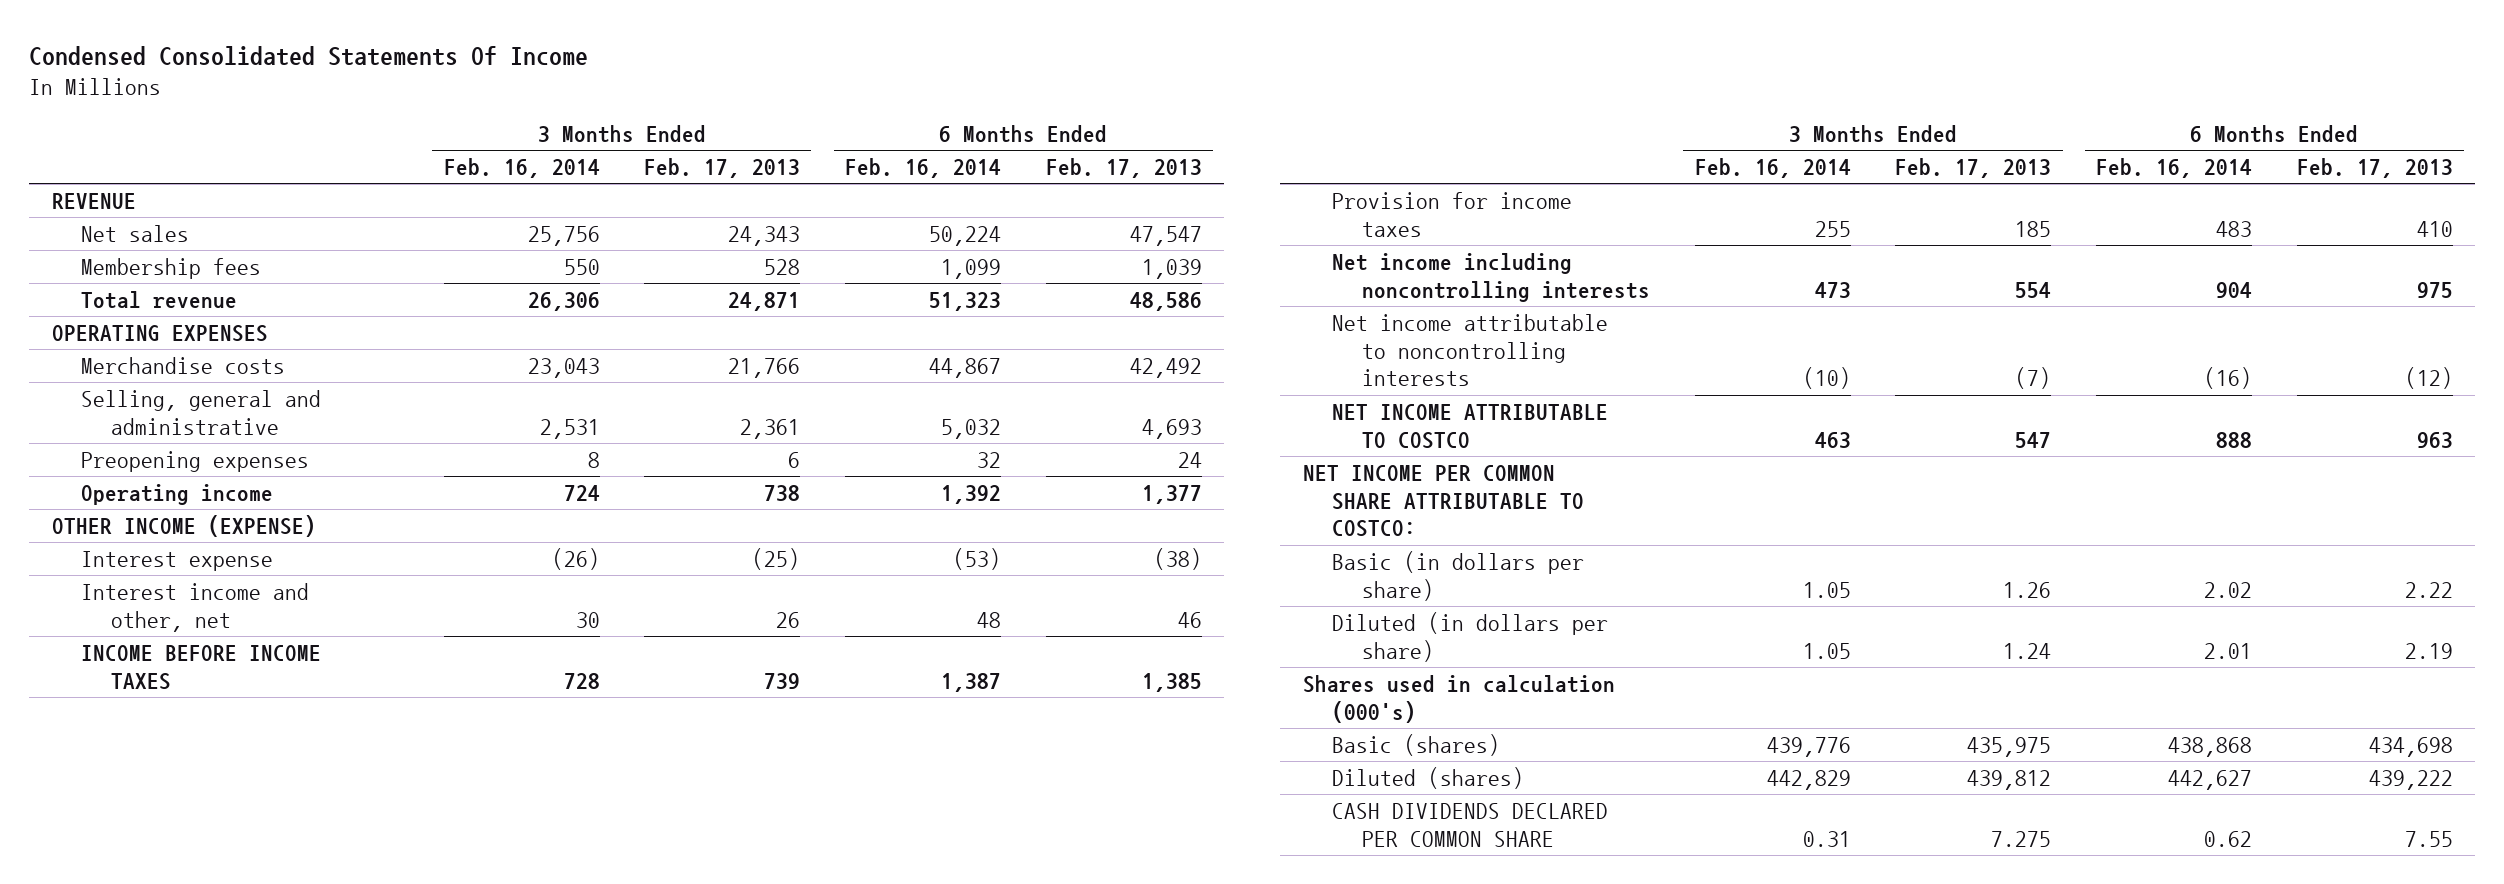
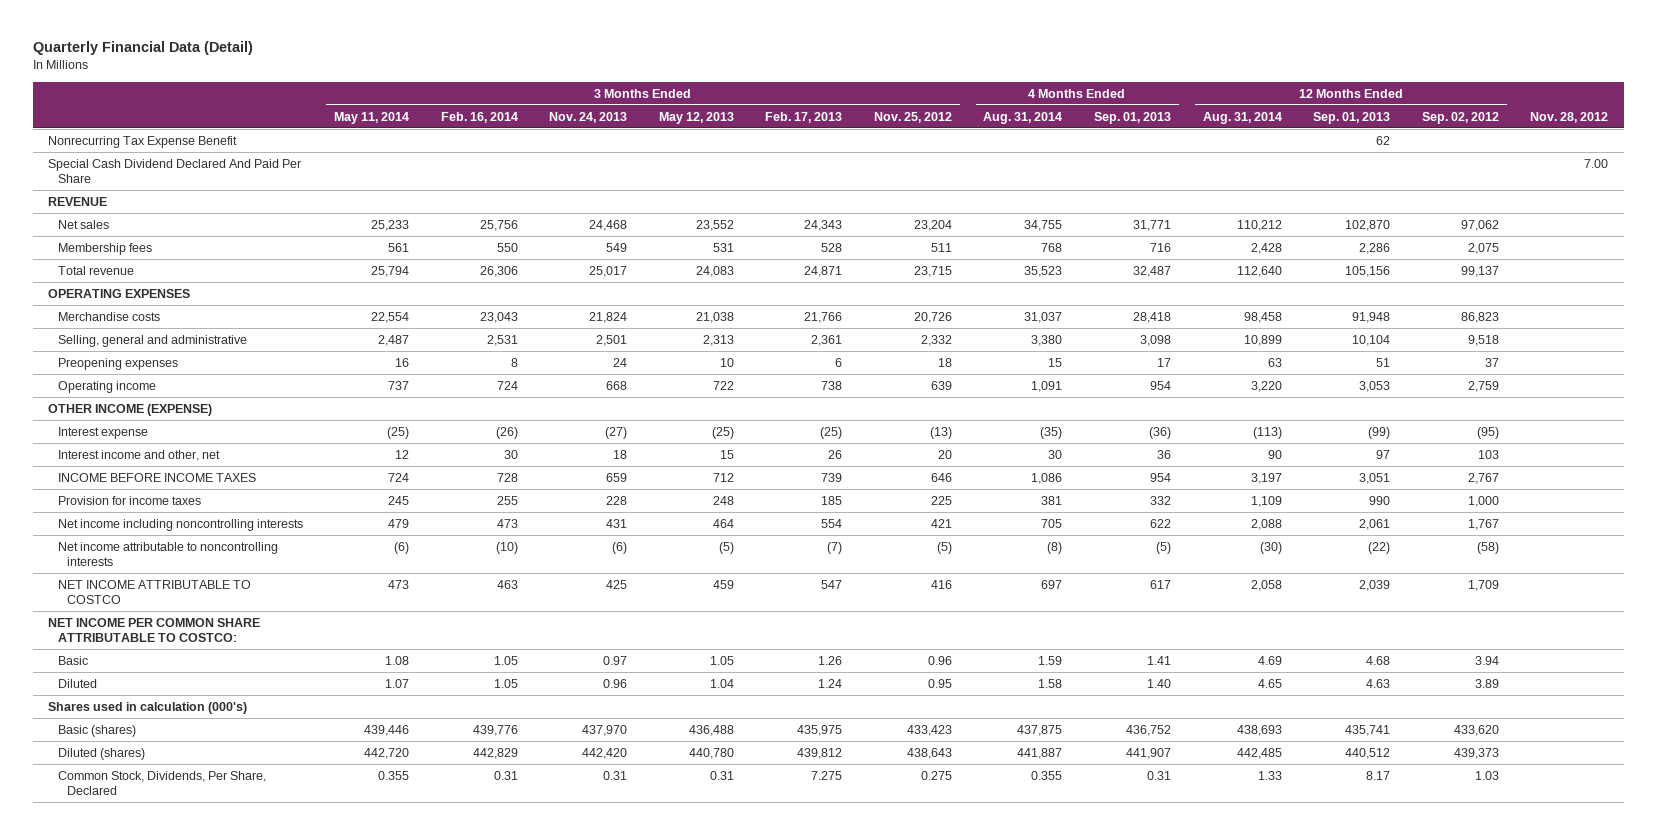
- Condensed Consolidated Statements Of Income
+ Quarterly Financial Data (Detail)
- | 3 Months Ended Feb. 16, 2014 | 3 Months Ended Feb. 17, 2013 | 6 Months Ended Feb. 16, 2014 | 6 Months Ended Feb. 17, 2013
+ | 3 Months Ended May 11, 2014 | 3 Months Ended Feb. 16, 2014 | 3 Months Ended Nov. 24, 2013 | 3 Months Ended May 12, 2013 | 3 Months Ended Feb. 17, 2013 | 3 Months Ended Nov. 25, 2012 | 4 Months Ended Aug. 31, 2014 | 4 Months Ended Sep. 01, 2013 | 12 Months Ended Aug. 31, 2014 | 12 Months Ended Sep. 01, 2013 | 12 Months Ended Sep. 02, 2012 | Nov. 28, 2012
+ Nonrecurring Tax Expense Benefit | | | | | | | | | | 62 | |
+ Special Cash Dividend Declared And Paid Per Share | | | | | | | | | | | | 7.00
- Basic (in dollars per share) | 1.05 | 1.26 | 2.02 | 2.22
- Diluted (in dollars per share) | 1.05 | 1.24 | 2.01 | 2.19
+ Basic | 1.08 | 1.05 | 0.97 | 1.05 | 1.26 | 0.96 | 1.59 | 1.41 | 4.69 | 4.68 | 3.94 |
+ Diluted | 1.07 | 1.05 | 0.96 | 1.04 | 1.24 | 0.95 | 1.58 | 1.40 | 4.65 | 4.63 | 3.89 |
- CASH DIVIDENDS DECLARED PER COMMON SHARE | 0.31 | 7.275 | 0.62 | 7.55
+ Common Stock, Dividends, Per Share, Declared | 0.355 | 0.31 | 0.31 | 0.31 | 7.275 | 0.275 | 0.355 | 0.31 | 1.33 | 8.17 | 1.03 |

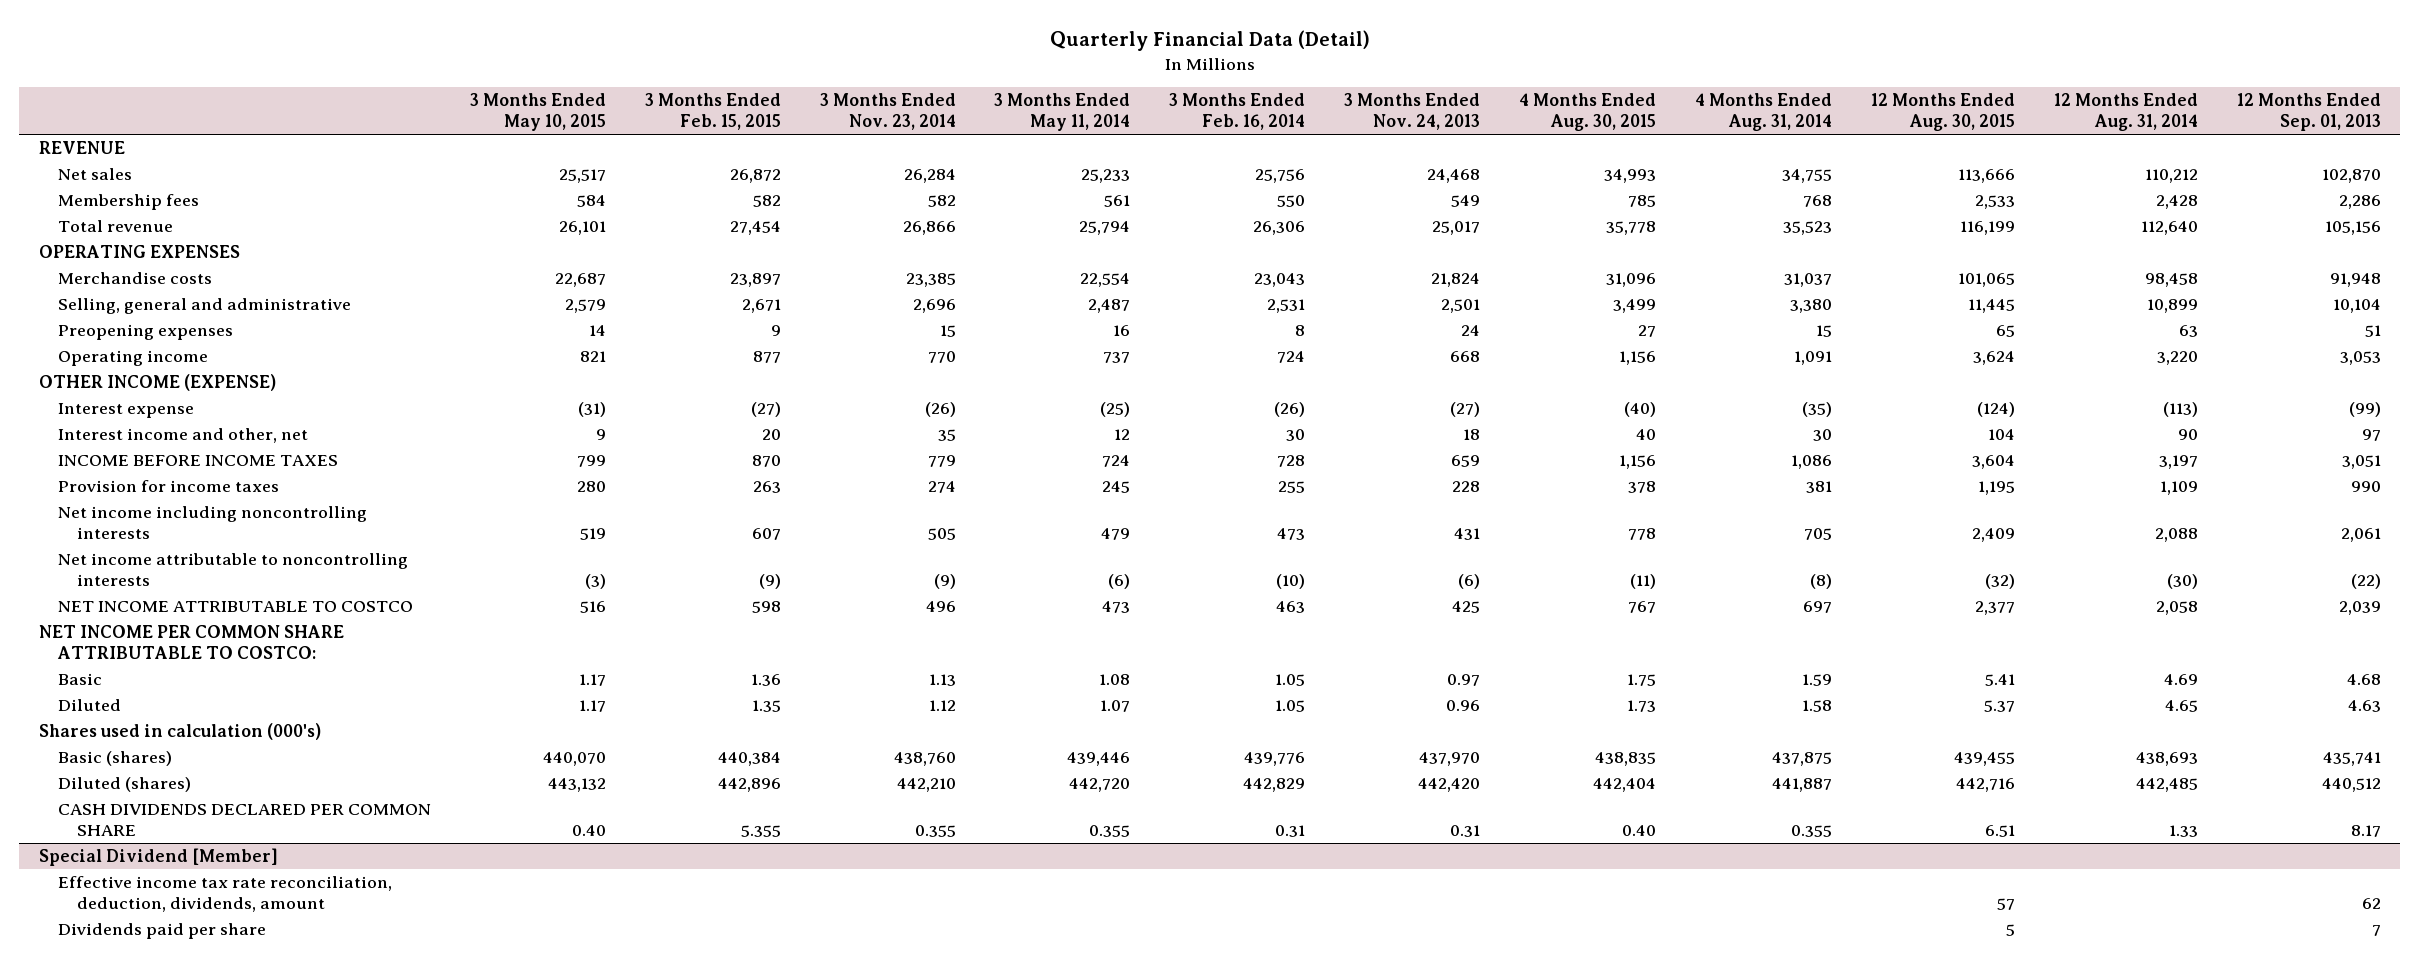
- | 3 Months Ended May 11, 2014 | 3 Months Ended Feb. 16, 2014 | 3 Months Ended Nov. 24, 2013 | 3 Months Ended May 12, 2013 | 3 Months Ended Feb. 17, 2013 | 3 Months Ended Nov. 25, 2012 | 4 Months Ended Aug. 31, 2014 | 4 Months Ended Sep. 01, 2013 | 12 Months Ended Aug. 31, 2014 | 12 Months Ended Sep. 01, 2013 | 12 Months Ended Sep. 02, 2012 | Nov. 28, 2012
+ | 3 Months Ended May 10, 2015 | 3 Months Ended Feb. 15, 2015 | 3 Months Ended Nov. 23, 2014 | 3 Months Ended May 11, 2014 | 3 Months Ended Feb. 16, 2014 | 3 Months Ended Nov. 24, 2013 | 4 Months Ended Aug. 30, 2015 | 4 Months Ended Aug. 31, 2014 | 12 Months Ended Aug. 30, 2015 | 12 Months Ended Aug. 31, 2014 | 12 Months Ended Sep. 01, 2013
- Nonrecurring Tax Expense Benefit | | | | | | | | | | 62 | |
- Special Cash Dividend Declared And Paid Per Share | | | | | | | | | | | | 7.00
- Common Stock, Dividends, Per Share, Declared | 0.355 | 0.31 | 0.31 | 0.31 | 7.275 | 0.275 | 0.355 | 0.31 | 1.33 | 8.17 | 1.03 |
+ CASH DIVIDENDS DECLARED PER COMMON SHARE | 0.40 | 5.355 | 0.355 | 0.355 | 0.31 | 0.31 | 0.40 | 0.355 | 6.51 | 1.33 | 8.17
+ Special Dividend [Member]
+ Effective income tax rate reconciliation, deduction, dividends, amount | | | | | | | | | 57 | | 62
+ Dividends paid per share | | | | | | | | | 5 | | 7

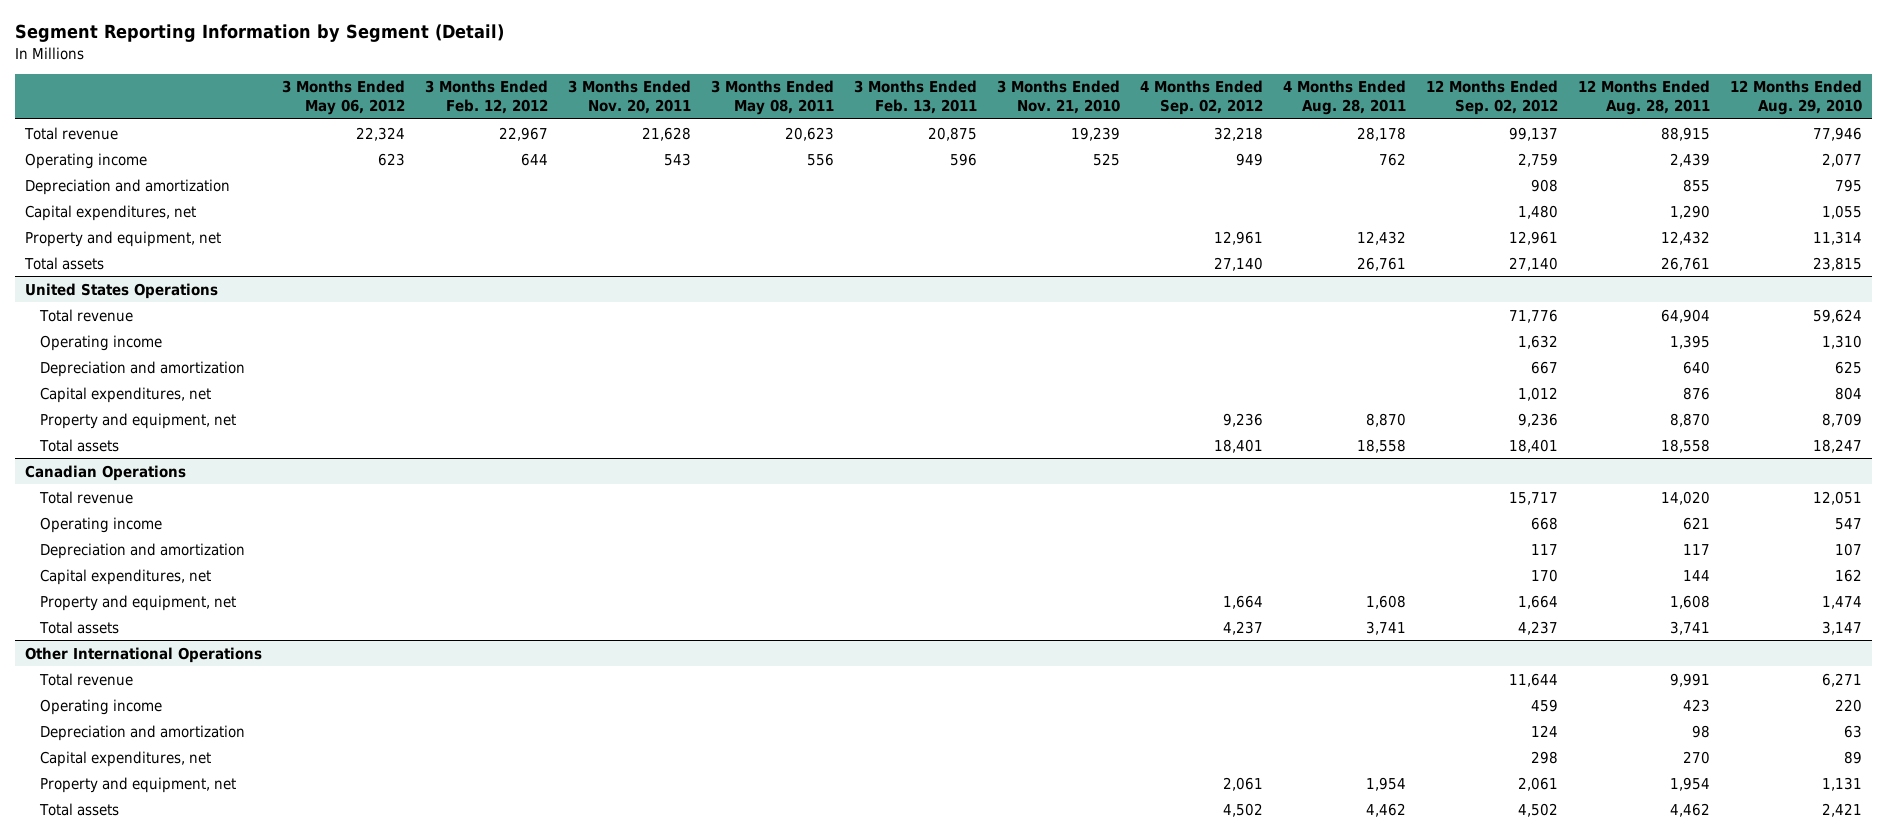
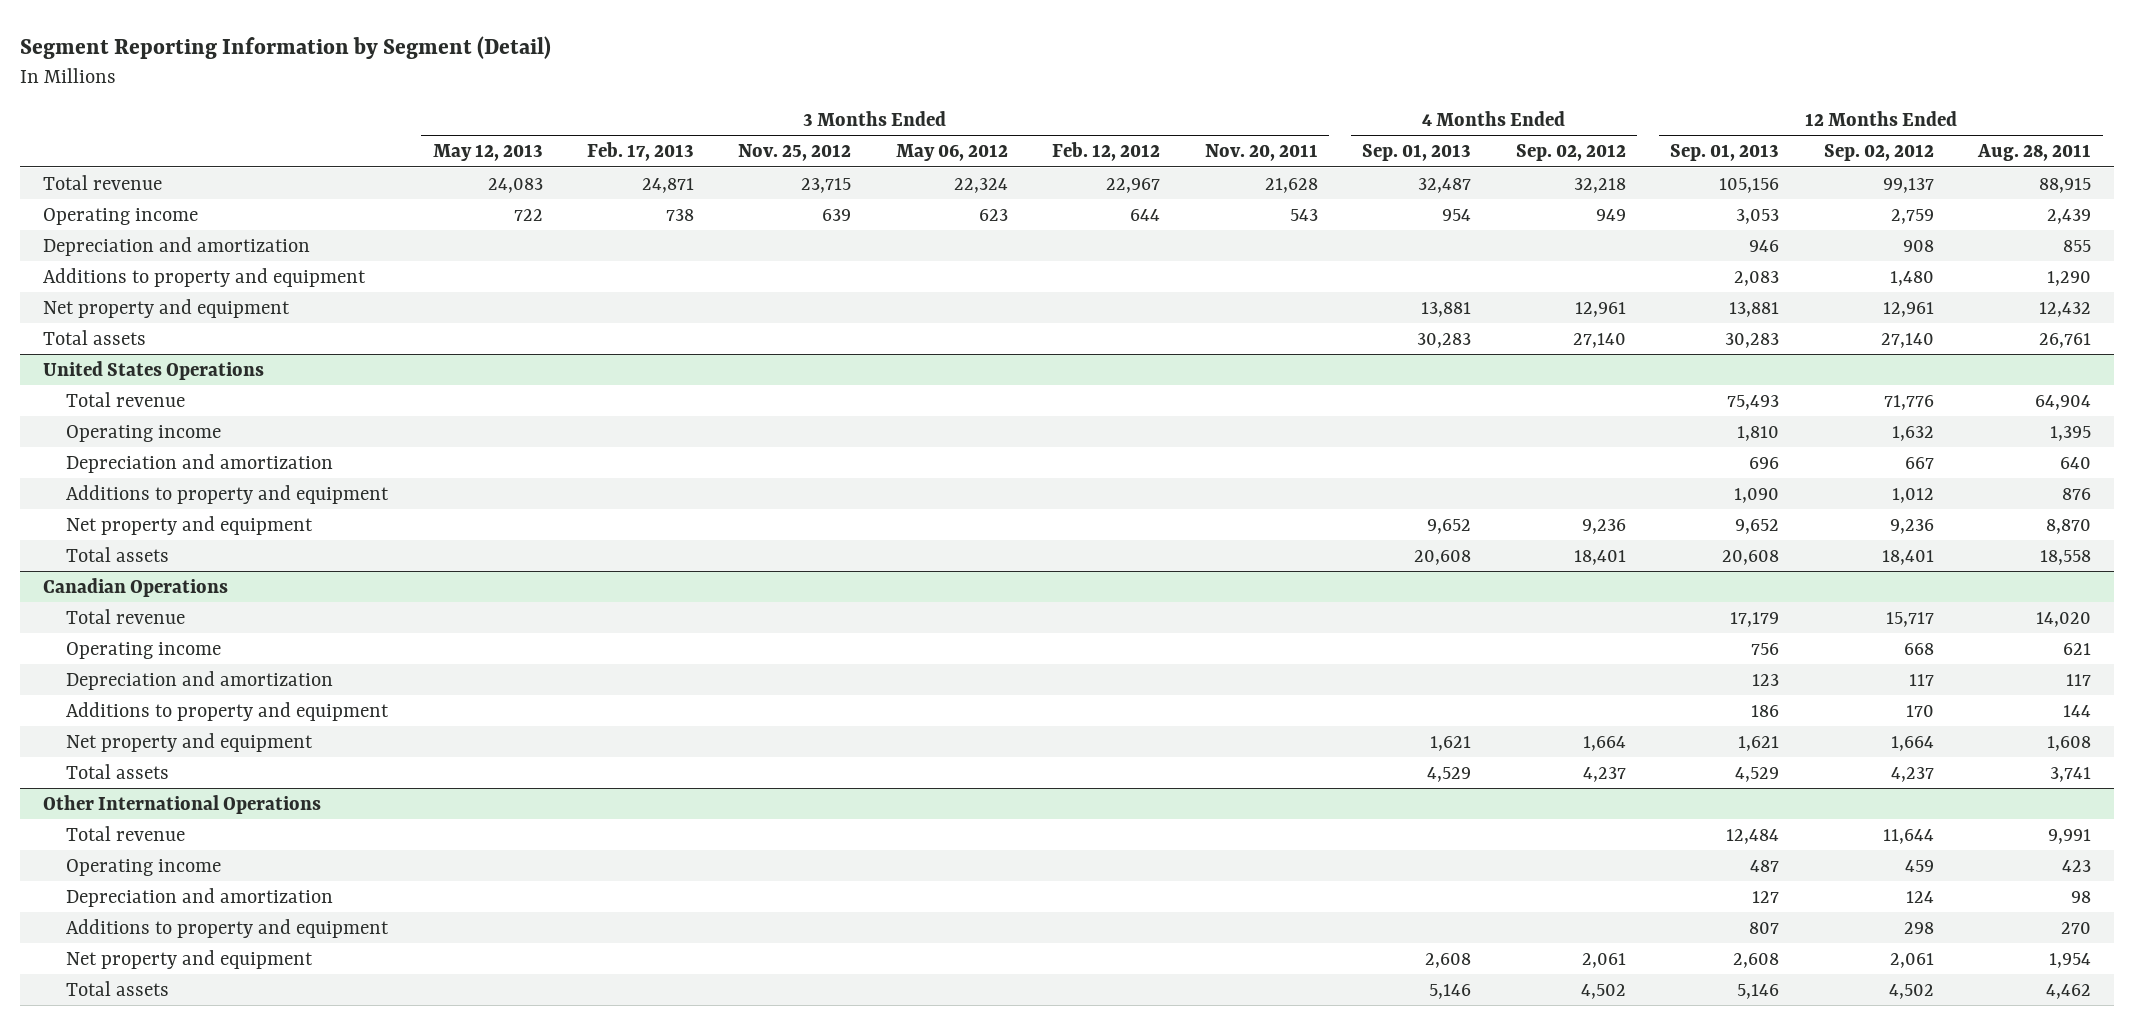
- | 3 Months Ended May 06, 2012 | 3 Months Ended Feb. 12, 2012 | 3 Months Ended Nov. 20, 2011 | 3 Months Ended May 08, 2011 | 3 Months Ended Feb. 13, 2011 | 3 Months Ended Nov. 21, 2010 | 4 Months Ended Sep. 02, 2012 | 4 Months Ended Aug. 28, 2011 | 12 Months Ended Sep. 02, 2012 | 12 Months Ended Aug. 28, 2011 | 12 Months Ended Aug. 29, 2010
+ | 3 Months Ended May 12, 2013 | 3 Months Ended Feb. 17, 2013 | 3 Months Ended Nov. 25, 2012 | 3 Months Ended May 06, 2012 | 3 Months Ended Feb. 12, 2012 | 3 Months Ended Nov. 20, 2011 | 4 Months Ended Sep. 01, 2013 | 4 Months Ended Sep. 02, 2012 | 12 Months Ended Sep. 01, 2013 | 12 Months Ended Sep. 02, 2012 | 12 Months Ended Aug. 28, 2011
- Capital expenditures, net | | | | | | | | | 1,480 | 1,290 | 1,055
- Property and equipment, net | | | | | | | 12,961 | 12,432 | 12,961 | 12,432 | 11,314
+ Additions to property and equipment | | | | | | | | | 2,083 | 1,480 | 1,290
+ Net property and equipment | | | | | | | 13,881 | 12,961 | 13,881 | 12,961 | 12,432
@ United States Operations
- Capital expenditures, net | | | | | | | | | 1,012 | 876 | 804
- Property and equipment, net | | | | | | | 9,236 | 8,870 | 9,236 | 8,870 | 8,709
+ Additions to property and equipment | | | | | | | | | 1,090 | 1,012 | 876
+ Net property and equipment | | | | | | | 9,652 | 9,236 | 9,652 | 9,236 | 8,870
@ Canadian Operations
- Capital expenditures, net | | | | | | | | | 170 | 144 | 162
- Property and equipment, net | | | | | | | 1,664 | 1,608 | 1,664 | 1,608 | 1,474
+ Additions to property and equipment | | | | | | | | | 186 | 170 | 144
+ Net property and equipment | | | | | | | 1,621 | 1,664 | 1,621 | 1,664 | 1,608
@ Other International Operations
- Capital expenditures, net | | | | | | | | | 298 | 270 | 89
- Property and equipment, net | | | | | | | 2,061 | 1,954 | 2,061 | 1,954 | 1,131
+ Additions to property and equipment | | | | | | | | | 807 | 298 | 270
+ Net property and equipment | | | | | | | 2,608 | 2,061 | 2,608 | 2,061 | 1,954

